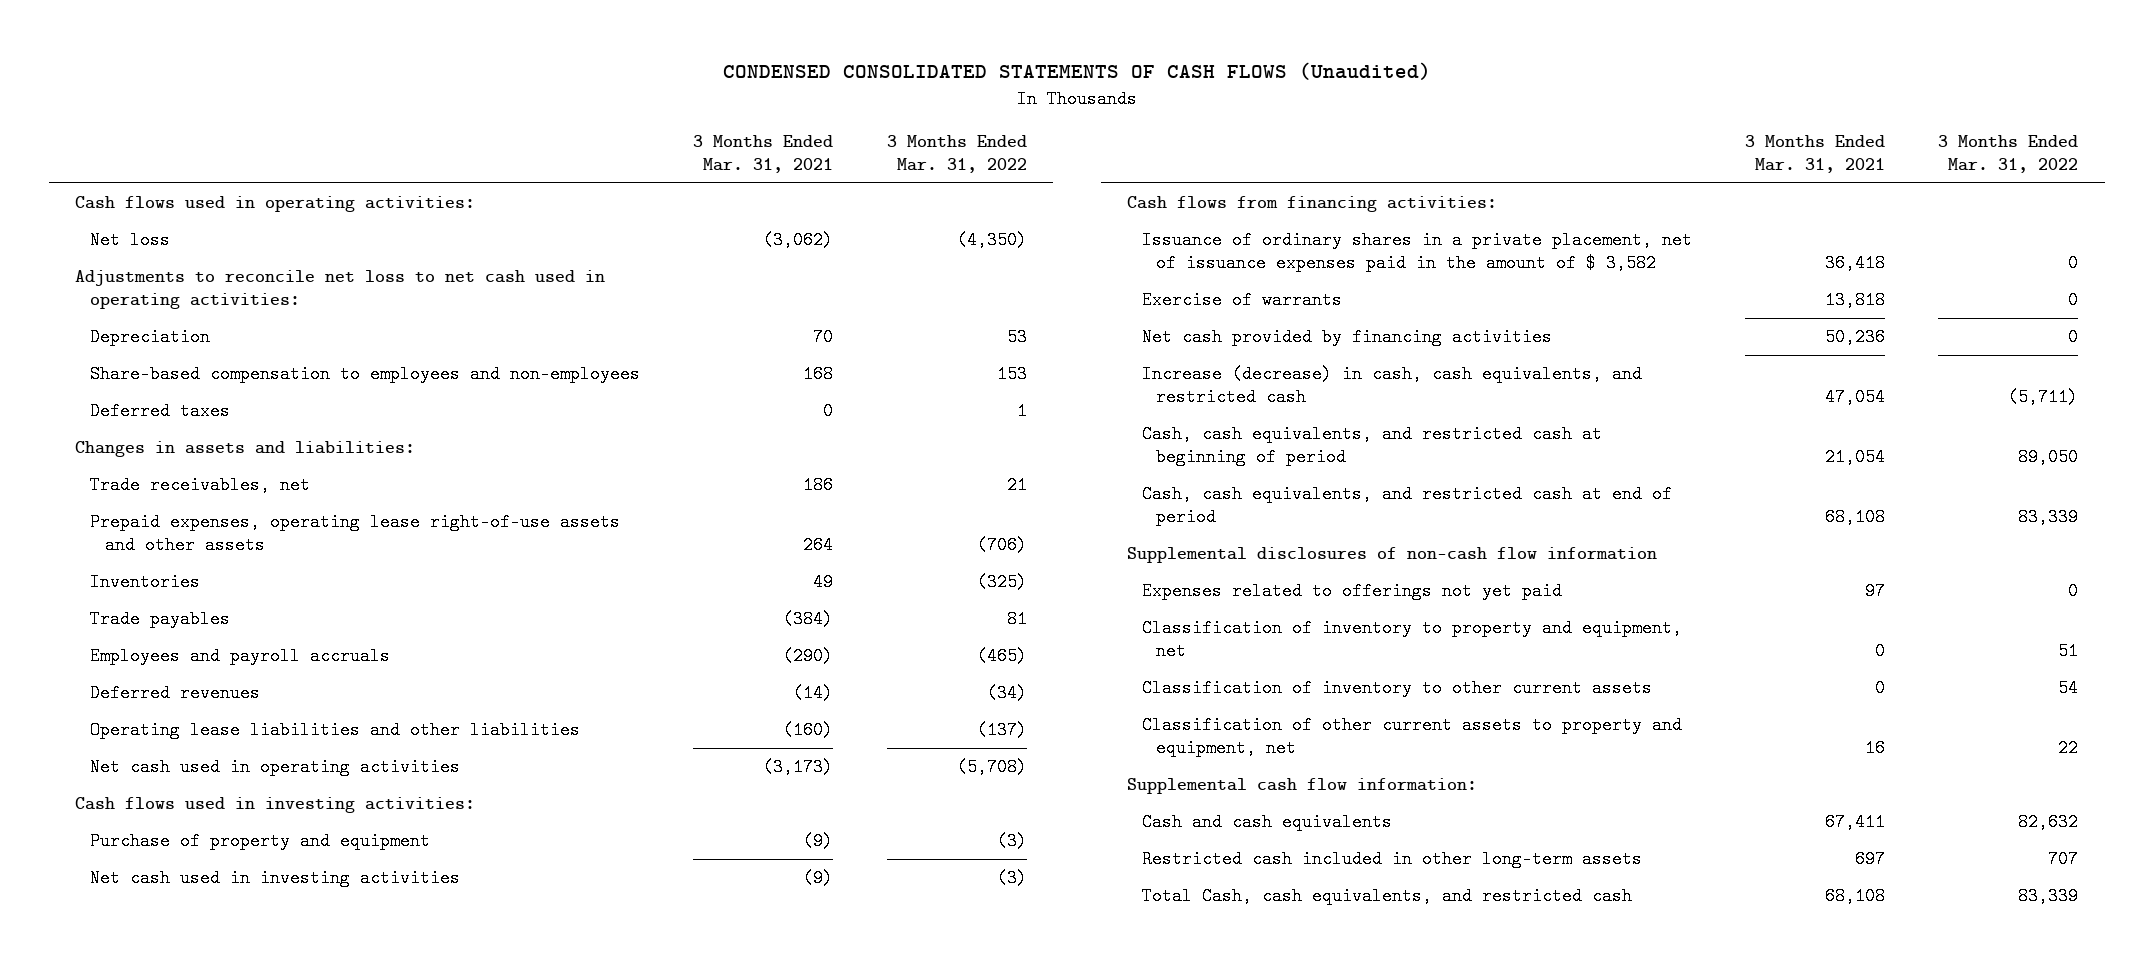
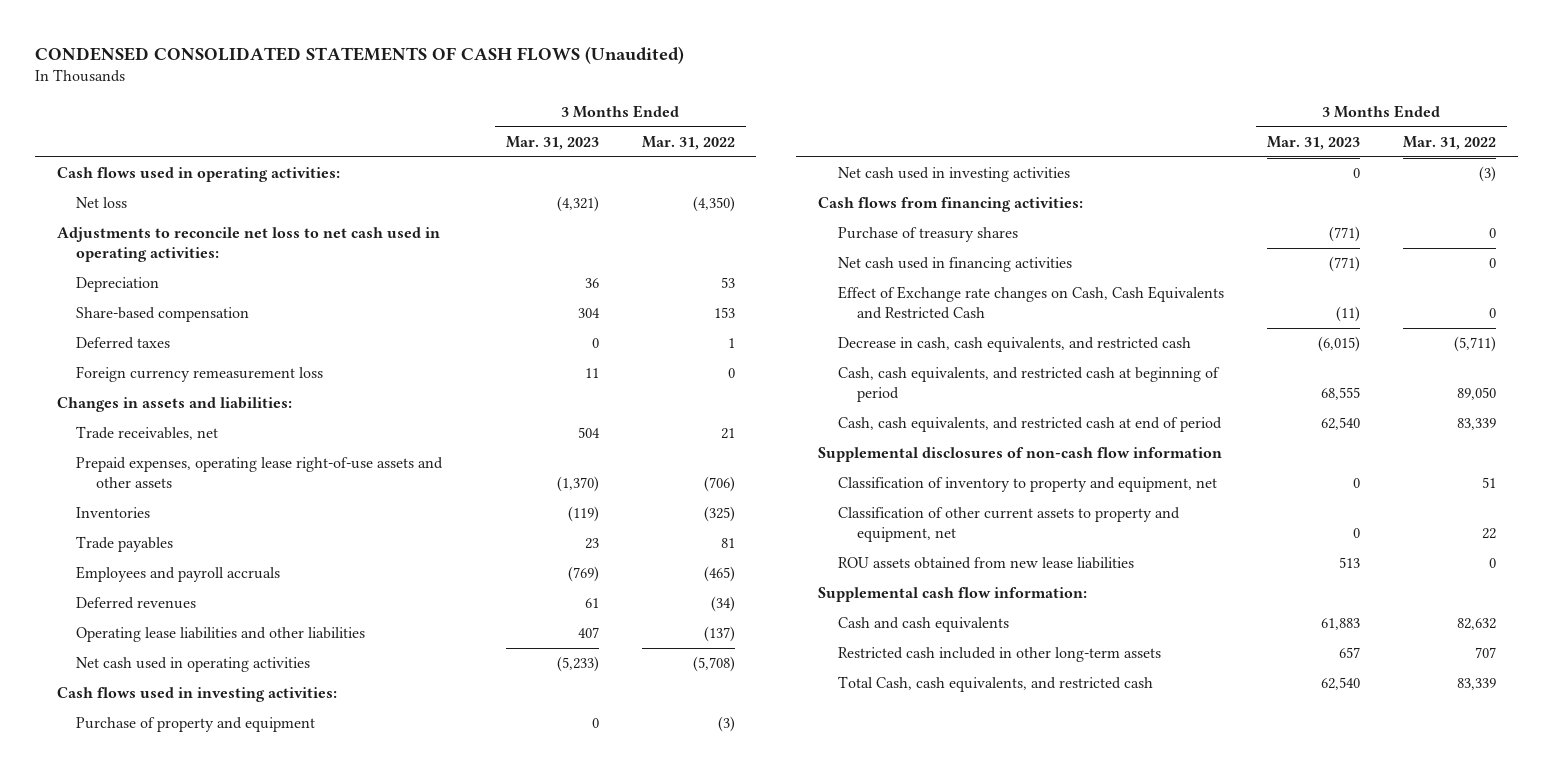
- | 3 Months Ended Mar. 31, 2021 | 3 Months Ended Mar. 31, 2022
+ | 3 Months Ended Mar. 31, 2023 | 3 Months Ended Mar. 31, 2022
- Share-based compensation to employees and non-employees | 168 | 153
+ Share-based compensation | 304 | 153
+ Foreign currency remeasurement loss | 11 | 0
- Issuance of ordinary shares in a private placement, net of issuance expenses paid in the amount of $ 3,582 | 36,418 | 0
- Exercise of warrants | 13,818 | 0
- Net cash provided by financing activities | 50,236 | 0
- Increase (decrease) in cash, cash equivalents, and restricted cash | 47,054 | (5,711)
+ Purchase of treasury shares | (771) | 0
+ Net cash used in financing activities | (771) | 0
+ Effect of Exchange rate changes on Cash, Cash Equivalents and Restricted Cash | (11) | 0
+ Decrease in cash, cash equivalents, and restricted cash | (6,015) | (5,711)
- Expenses related to offerings not yet paid | 97 | 0
- Classification of inventory to other current assets | 0 | 54
+ ROU assets obtained from new lease liabilities | 513 | 0

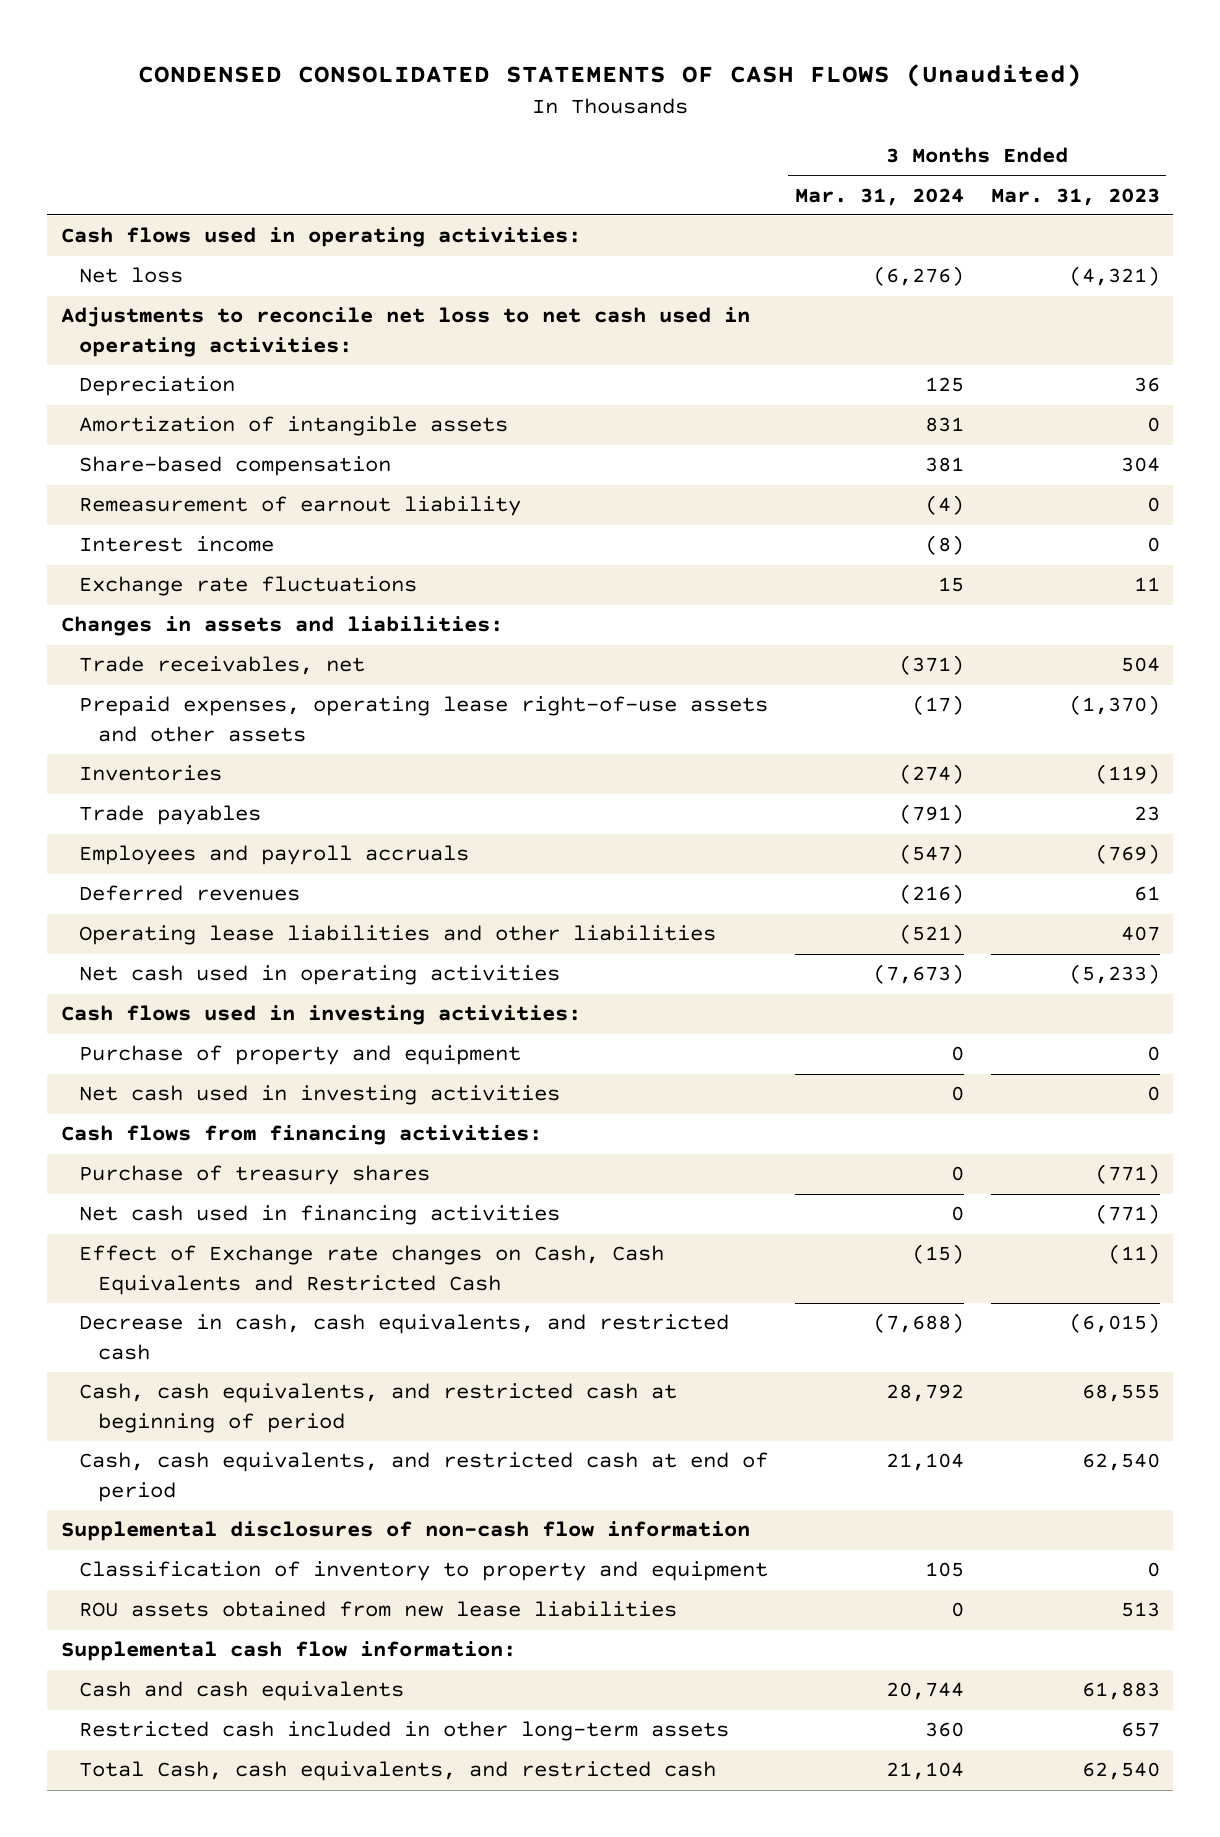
- | 3 Months Ended Mar. 31, 2023 | 3 Months Ended Mar. 31, 2022
+ | 3 Months Ended Mar. 31, 2024 | 3 Months Ended Mar. 31, 2023
+ Amortization of intangible assets | 831 | 0
- Deferred taxes | 0 | 1
- Foreign currency remeasurement loss | 11 | 0
+ Remeasurement of earnout liability | (4) | 0
+ Interest income | (8) | 0
+ Exchange rate fluctuations | 15 | 11
- Classification of inventory to property and equipment, net | 0 | 51
- Classification of other current assets to property and equipment, net | 0 | 22
+ Classification of inventory to property and equipment | 105 | 0

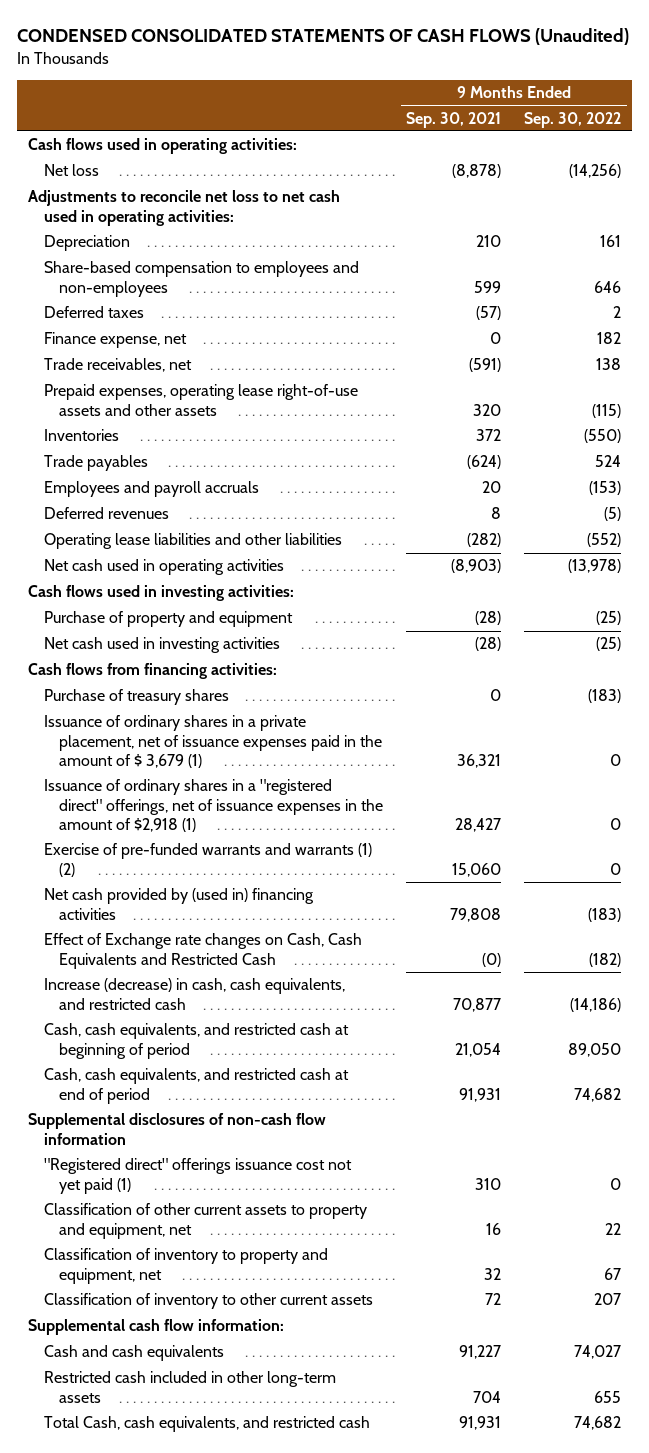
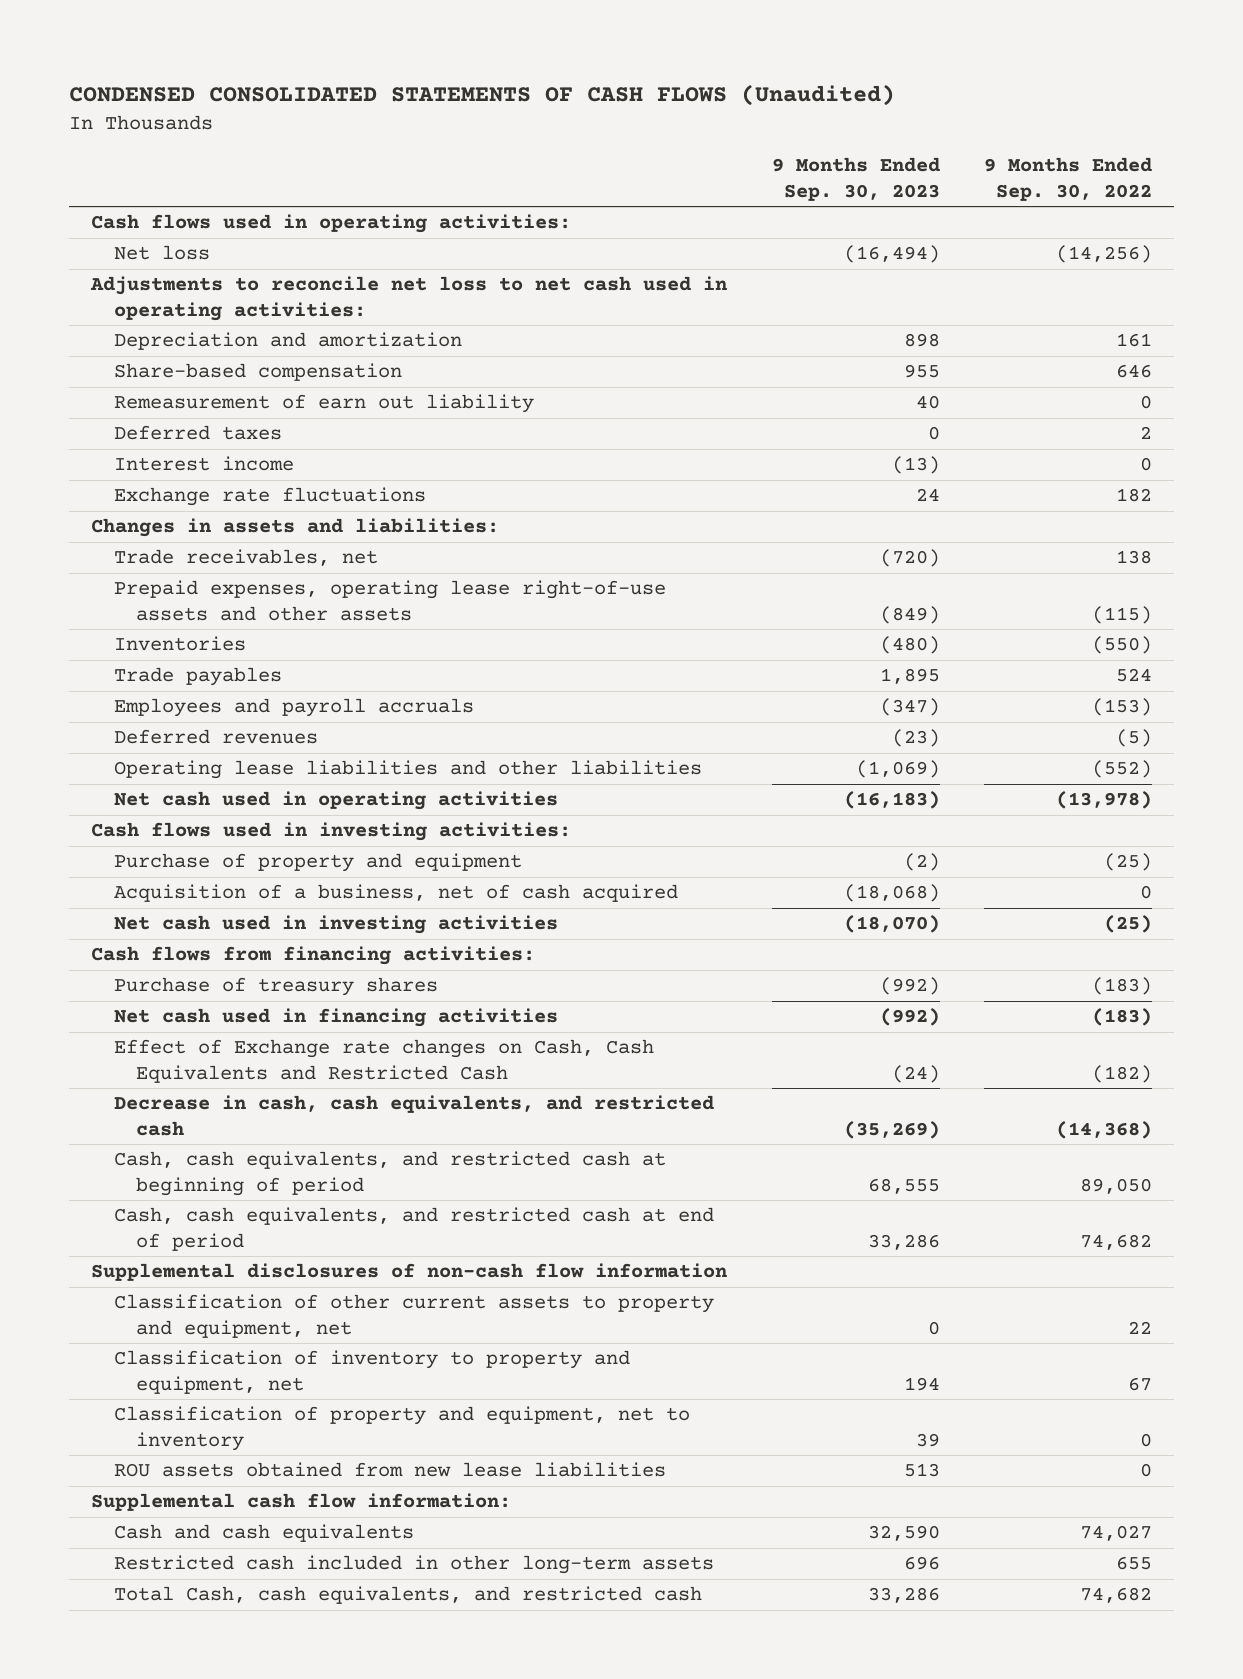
- | 9 Months Ended Sep. 30, 2021 | 9 Months Ended Sep. 30, 2022
+ | 9 Months Ended Sep. 30, 2023 | 9 Months Ended Sep. 30, 2022
- Depreciation | 210 | 161
- Share-based compensation to employees and non-employees | 599 | 646
+ Depreciation and amortization | 898 | 161
+ Share-based compensation | 955 | 646
+ Remeasurement of earn out liability | 40 | 0
- Finance expense, net | 0 | 182
+ Interest income | (13) | 0
+ Exchange rate fluctuations | 24 | 182
+ Changes in assets and liabilities:
+ Acquisition of a business, net of cash acquired | (18,068) | 0
- Issuance of ordinary shares in a private placement, net of issuance expenses paid in the amount of $ 3,679 (1) | 36,321 | 0
- Issuance of ordinary shares in a "registered direct" offerings, net of issuance expenses in the amount of $2,918 (1) | 28,427 | 0
- Exercise of pre-funded warrants and warrants (1) (2) | 15,060 | 0
- Net cash provided by (used in) financing activities | 79,808 | (183)
+ Net cash used in financing activities | (992) | (183)
- Increase (decrease) in cash, cash equivalents, and restricted cash | 70,877 | (14,186)
+ Decrease in cash, cash equivalents, and restricted cash | (35,269) | (14,368)
- "Registered direct" offerings issuance cost not yet paid (1) | 310 | 0
- Classification of inventory to other current assets | 72 | 207
+ Classification of property and equipment, net to inventory | 39 | 0
+ ROU assets obtained from new lease liabilities | 513 | 0

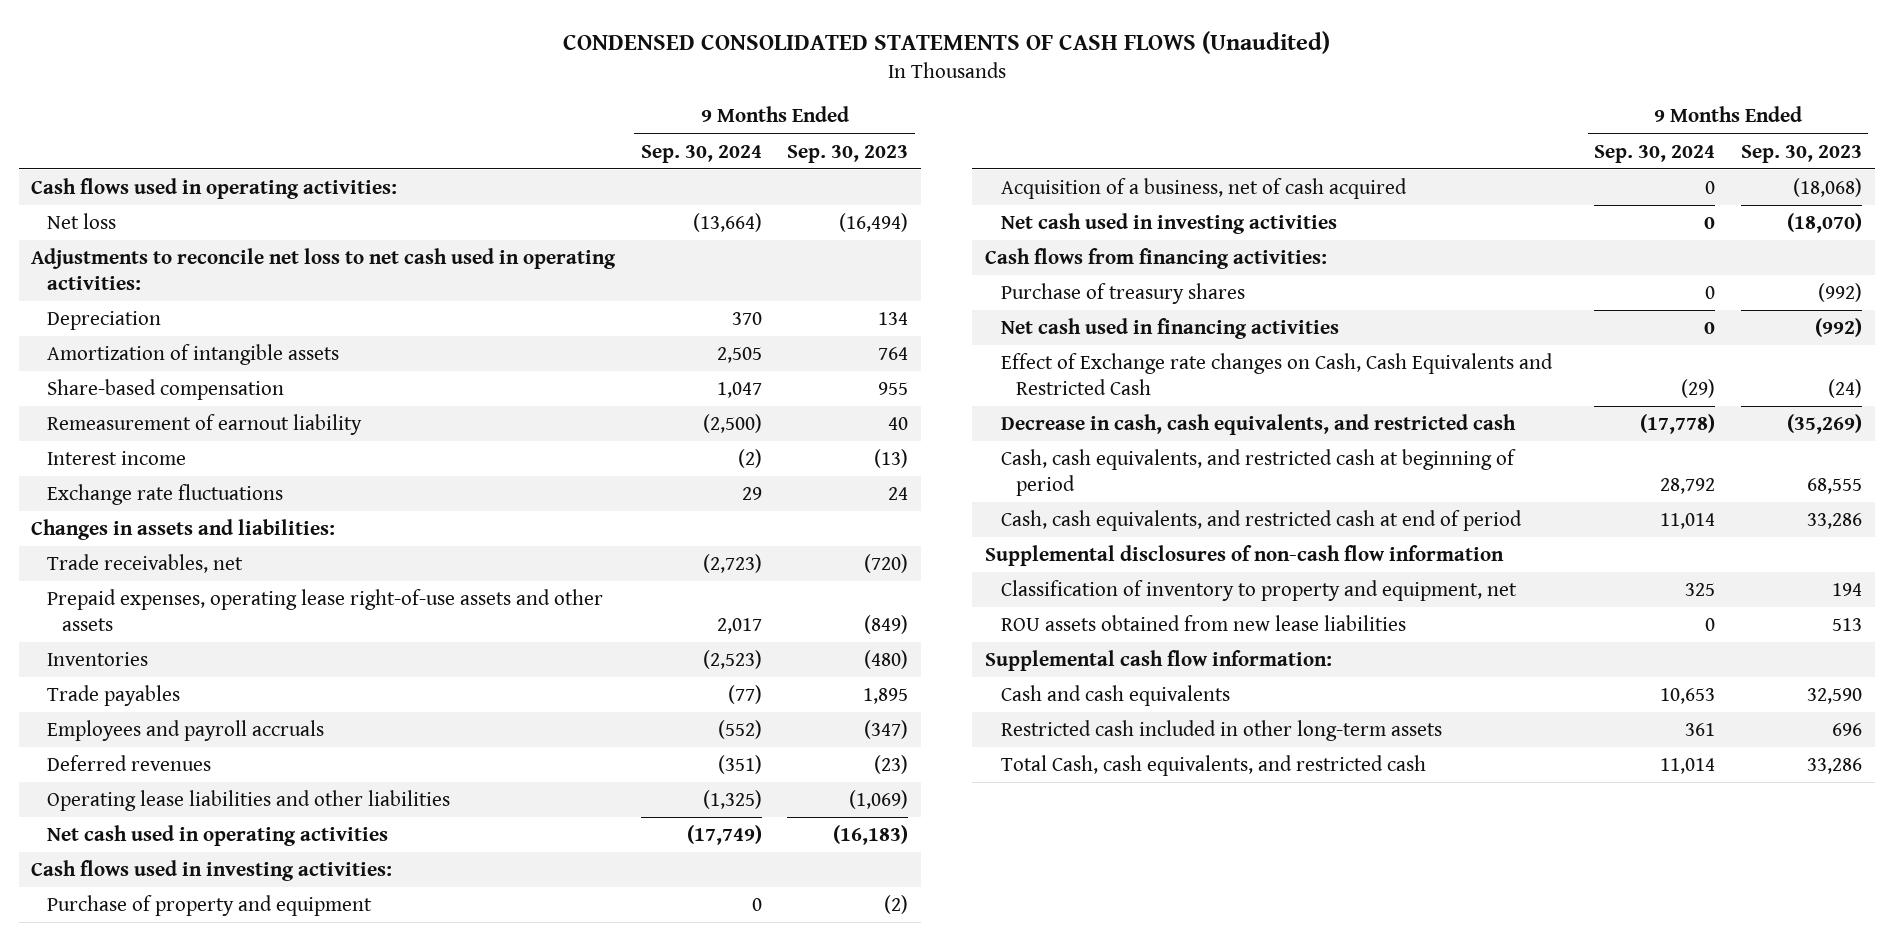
- | 9 Months Ended Sep. 30, 2023 | 9 Months Ended Sep. 30, 2022
+ | 9 Months Ended Sep. 30, 2024 | 9 Months Ended Sep. 30, 2023
- Depreciation and amortization | 898 | 161
+ Depreciation | 370 | 134
+ Amortization of intangible assets | 2,505 | 764
- Remeasurement of earn out liability | 40 | 0
- Deferred taxes | 0 | 2
+ Remeasurement of earnout liability | (2,500) | 40
- Classification of other current assets to property and equipment, net | 0 | 22
- Classification of property and equipment, net to inventory | 39 | 0

